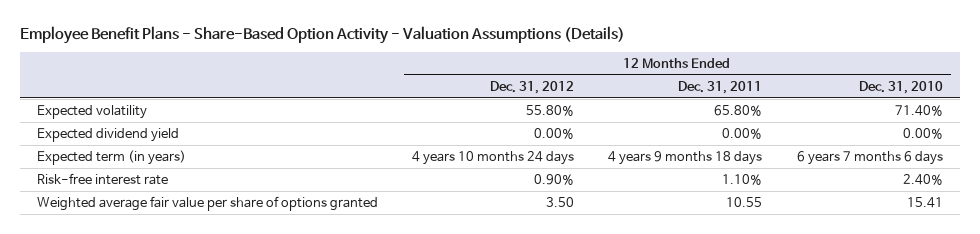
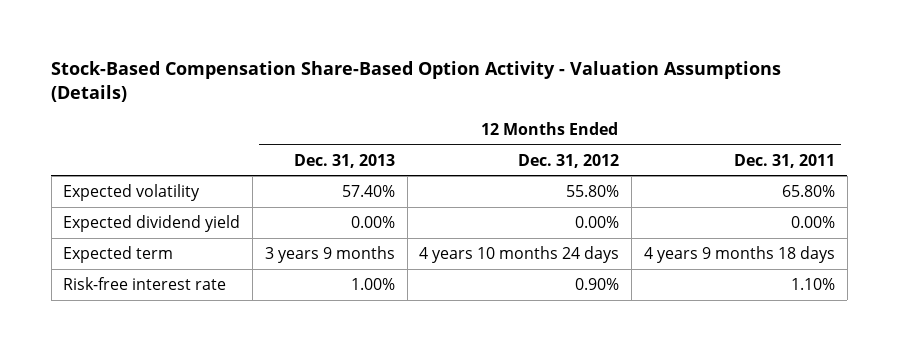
- Employee Benefit Plans - Share-Based Option Activity - Valuation Assumptions (Details)
+ Stock-Based Compensation Share-Based Option Activity - Valuation Assumptions (Details)
- | 12 Months Ended Dec. 31, 2012 | 12 Months Ended Dec. 31, 2011 | 12 Months Ended Dec. 31, 2010
+ | 12 Months Ended Dec. 31, 2013 | 12 Months Ended Dec. 31, 2012 | 12 Months Ended Dec. 31, 2011
- Expected term (in years) | 4 years 10 months 24 days | 4 years 9 months 18 days | 6 years 7 months 6 days
+ Expected term | 3 years 9 months | 4 years 10 months 24 days | 4 years 9 months 18 days
- Weighted average fair value per share of options granted | 3.50 | 10.55 | 15.41

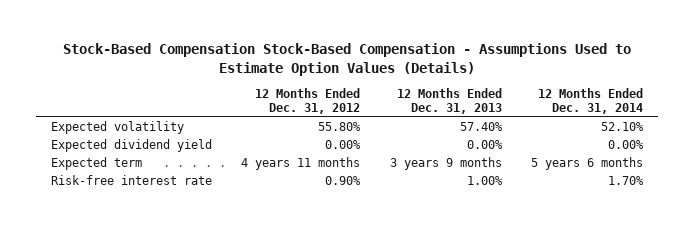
- Stock-Based Compensation Share-Based Option Activity - Valuation Assumptions (Details)
+ Stock-Based Compensation Stock-Based Compensation - Assumptions Used to Estimate Option Values (Details)
- | 12 Months Ended Dec. 31, 2013 | 12 Months Ended Dec. 31, 2012 | 12 Months Ended Dec. 31, 2011
+ | 12 Months Ended Dec. 31, 2012 | 12 Months Ended Dec. 31, 2013 | 12 Months Ended Dec. 31, 2014
- Expected term | 3 years 9 months | 4 years 10 months 24 days | 4 years 9 months 18 days
+ Expected term | 4 years 11 months | 3 years 9 months | 5 years 6 months

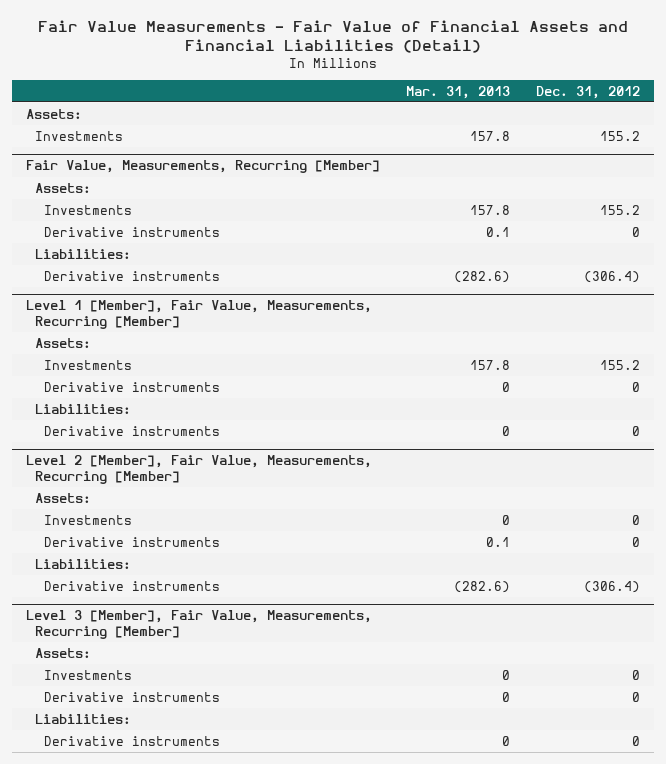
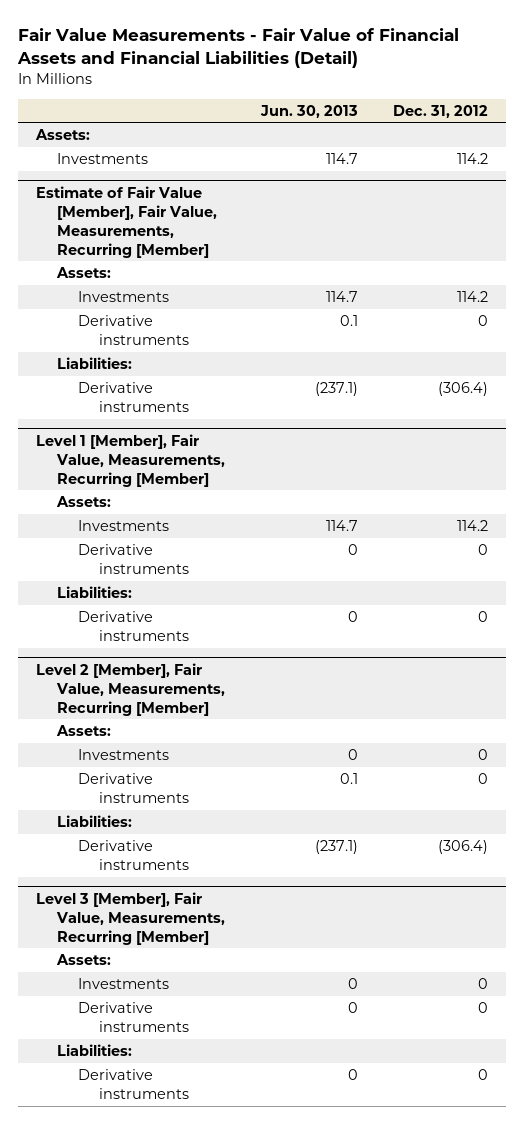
- | Mar. 31, 2013 | Dec. 31, 2012
+ | Jun. 30, 2013 | Dec. 31, 2012
- Investments | 157.8 | 155.2
- Fair Value, Measurements, Recurring [Member]
+ Investments | 114.7 | 114.2
+ Estimate of Fair Value [Member], Fair Value, Measurements, Recurring [Member]
- Investments | 157.8 | 155.2
+ Investments | 114.7 | 114.2
@ Level 1 [Member], Fair Value, Measurements, Recurring [Member]
- Investments | 157.8 | 155.2
+ Investments | 114.7 | 114.2

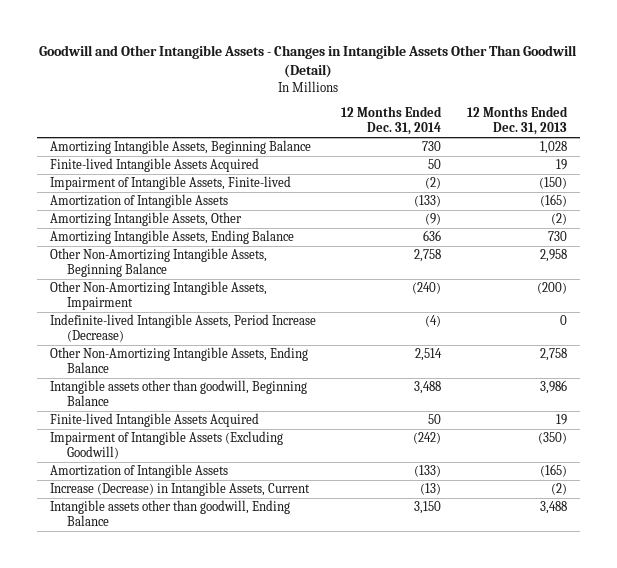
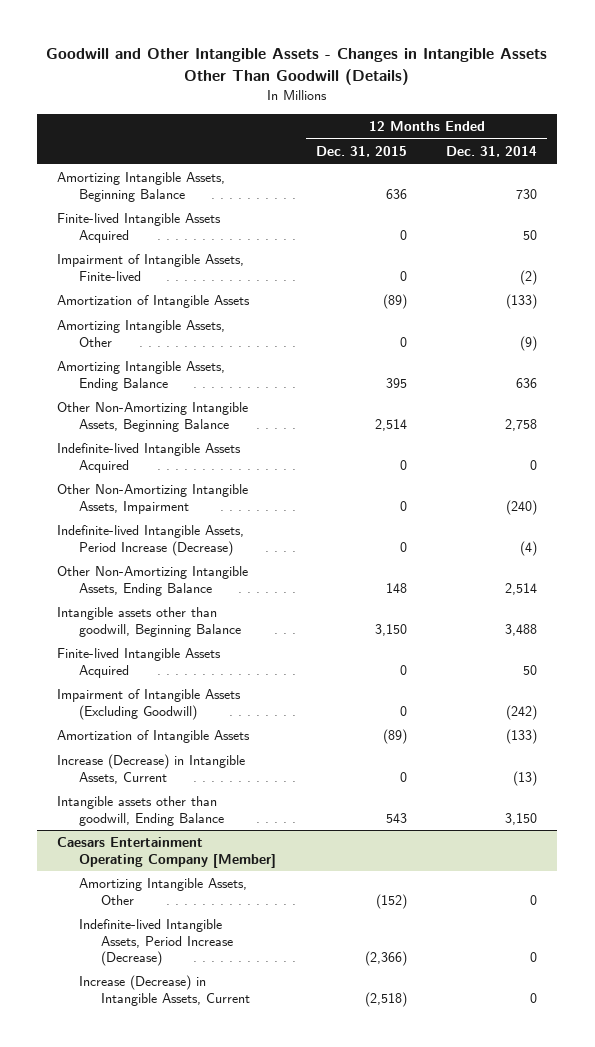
- Goodwill and Other Intangible Assets - Changes in Intangible Assets Other Than Goodwill (Detail)
+ Goodwill and Other Intangible Assets - Changes in Intangible Assets Other Than Goodwill (Details)
- | 12 Months Ended Dec. 31, 2014 | 12 Months Ended Dec. 31, 2013
+ | 12 Months Ended Dec. 31, 2015 | 12 Months Ended Dec. 31, 2014
+ Indefinite-lived Intangible Assets Acquired | 0 | 0
+ Caesars Entertainment Operating Company [Member]
+ Amortizing Intangible Assets, Other | (152) | 0
+ Indefinite-lived Intangible Assets, Period Increase (Decrease) | (2,366) | 0
+ Increase (Decrease) in Intangible Assets, Current | (2,518) | 0

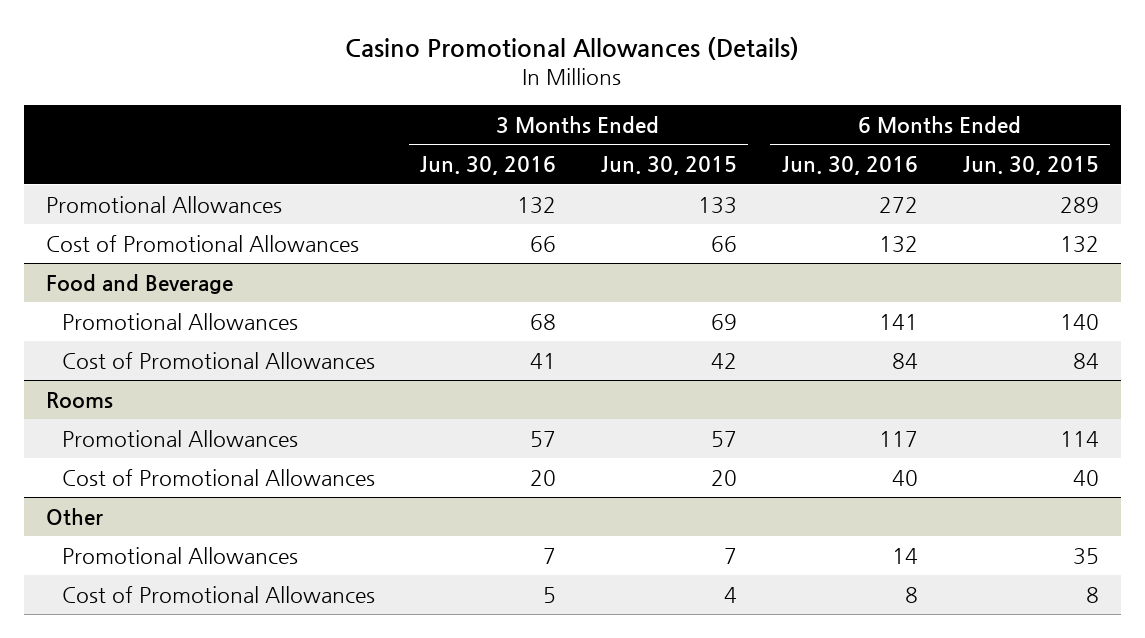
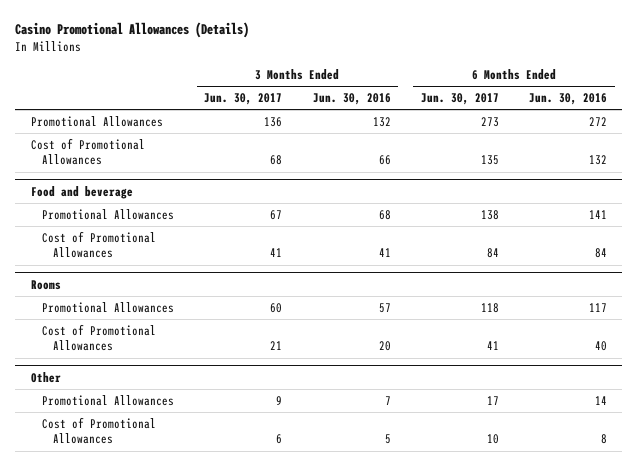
- | 3 Months Ended Jun. 30, 2016 | 3 Months Ended Jun. 30, 2015 | 6 Months Ended Jun. 30, 2016 | 6 Months Ended Jun. 30, 2015
+ | 3 Months Ended Jun. 30, 2017 | 3 Months Ended Jun. 30, 2016 | 6 Months Ended Jun. 30, 2017 | 6 Months Ended Jun. 30, 2016
- Food and Beverage
+ Food and beverage

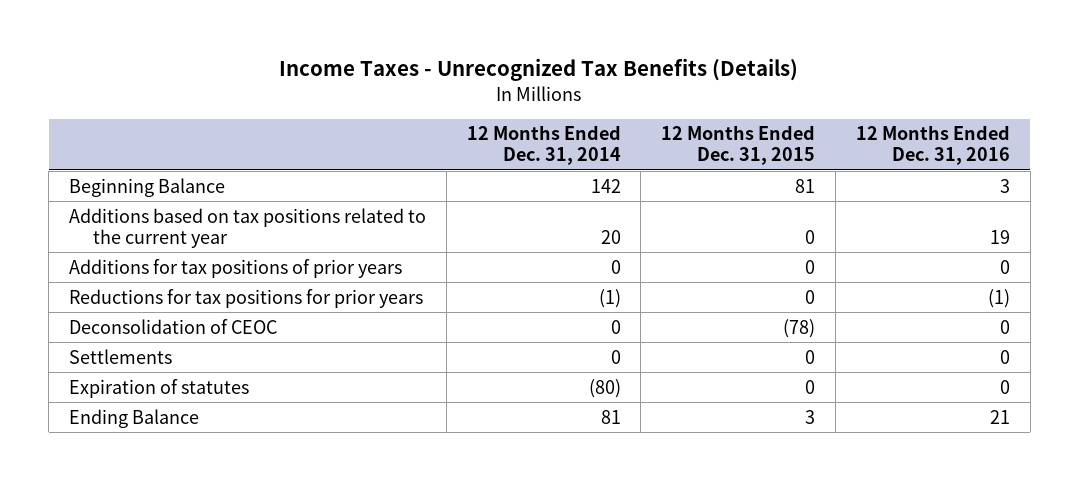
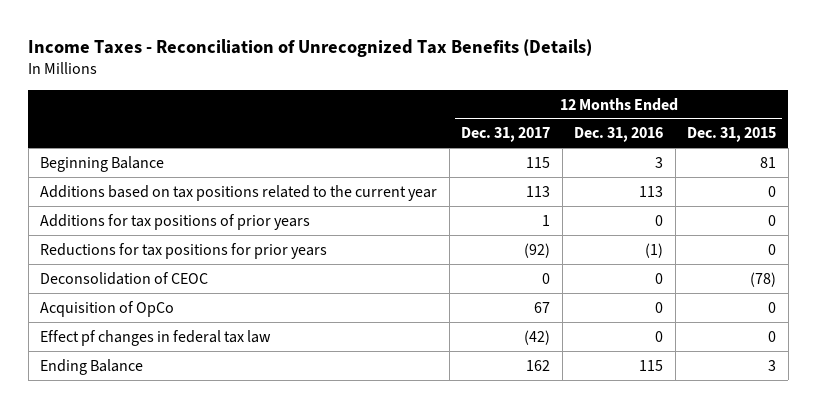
- Income Taxes - Unrecognized Tax Benefits (Details)
+ Income Taxes - Reconciliation of Unrecognized Tax Benefits (Details)
- | 12 Months Ended Dec. 31, 2014 | 12 Months Ended Dec. 31, 2015 | 12 Months Ended Dec. 31, 2016
+ | 12 Months Ended Dec. 31, 2017 | 12 Months Ended Dec. 31, 2016 | 12 Months Ended Dec. 31, 2015
- Additions based on tax positions related to the current year | 20 | 0 | 19
+ Additions based on tax positions related to the current year | 113 | 113 | 0
- Settlements | 0 | 0 | 0
- Expiration of statutes | (80) | 0 | 0
- Ending Balance | 81 | 3 | 21
+ Acquisition of OpCo | 67 | 0 | 0
+ Effect pf changes in federal tax law | (42) | 0 | 0
+ Ending Balance | 162 | 115 | 3

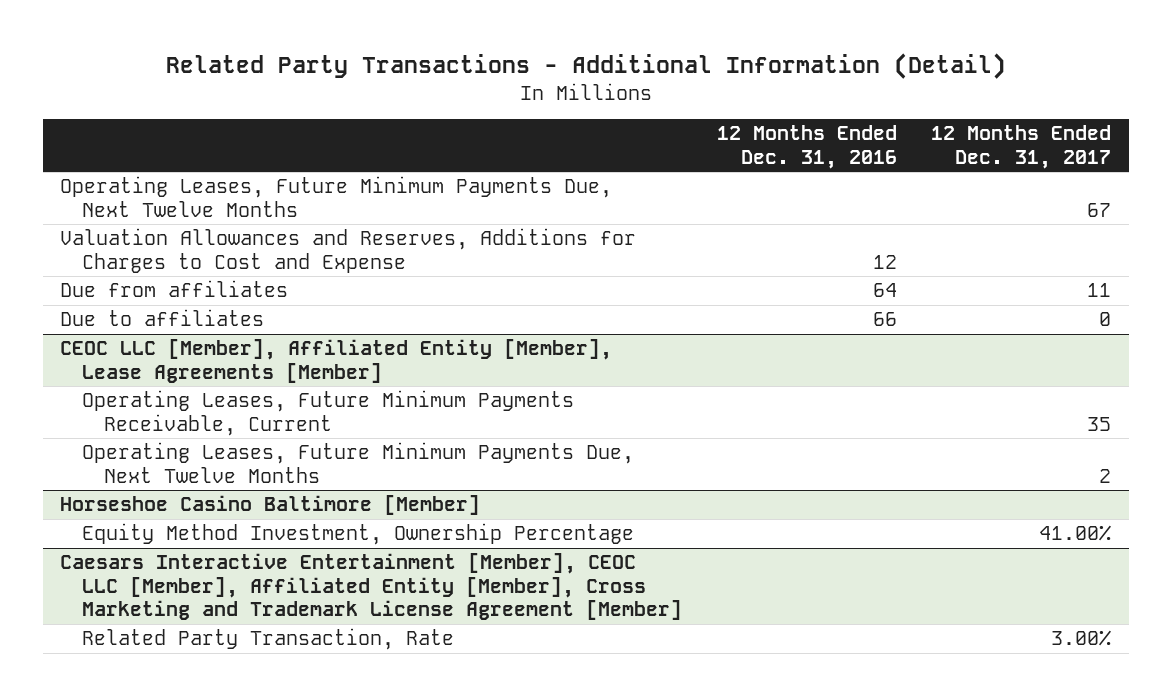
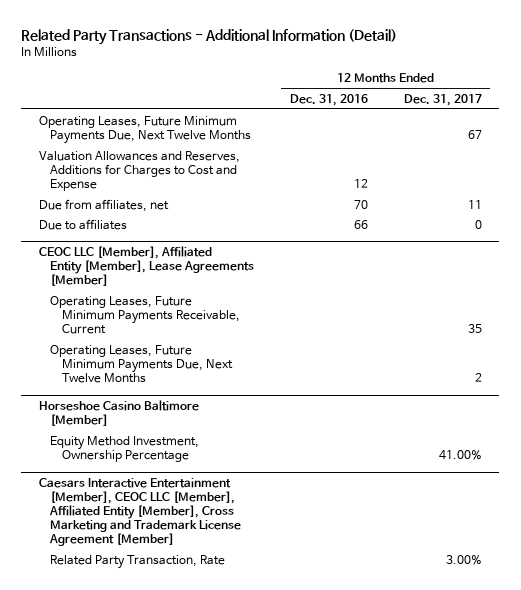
- Due from affiliates | 64 | 11
+ Due from affiliates, net | 70 | 11

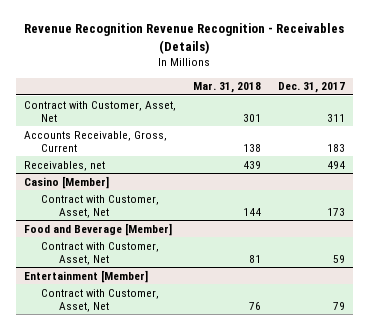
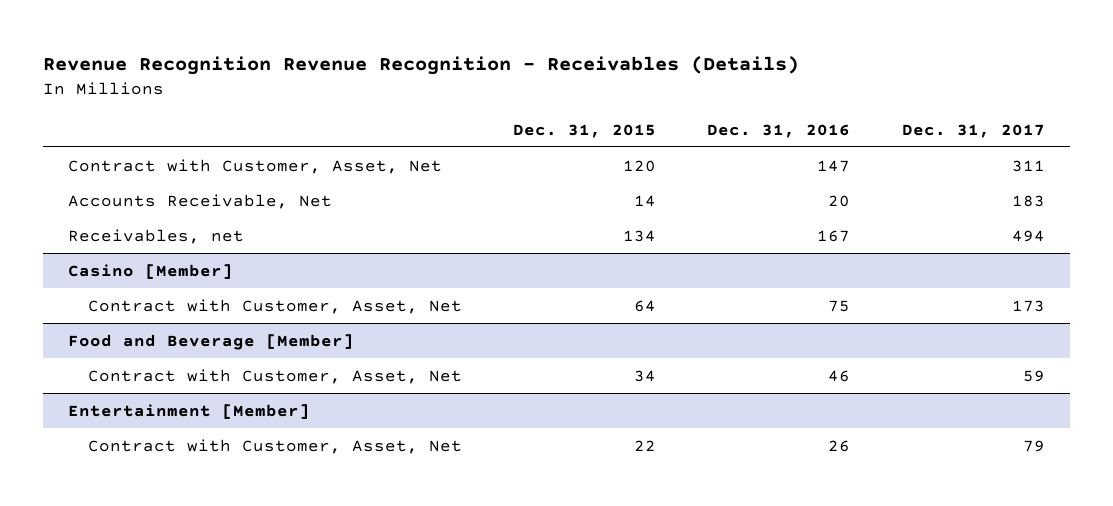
- | Mar. 31, 2018 | Dec. 31, 2017
+ | Dec. 31, 2015 | Dec. 31, 2016 | Dec. 31, 2017
- Accounts Receivable, Gross, Current | 138 | 183
+ Accounts Receivable, Net | 14 | 20 | 183

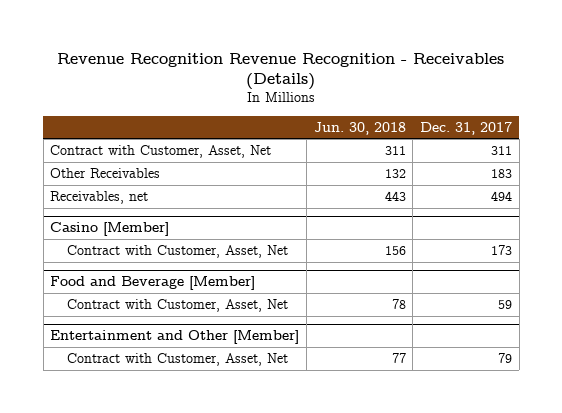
- | Dec. 31, 2015 | Dec. 31, 2016 | Dec. 31, 2017
+ | Jun. 30, 2018 | Dec. 31, 2017
- Accounts Receivable, Net | 14 | 20 | 183
+ Other Receivables | 132 | 183
- Entertainment [Member]
+ Entertainment and Other [Member]

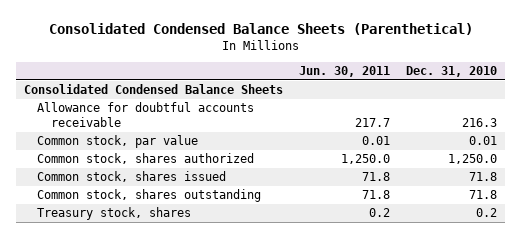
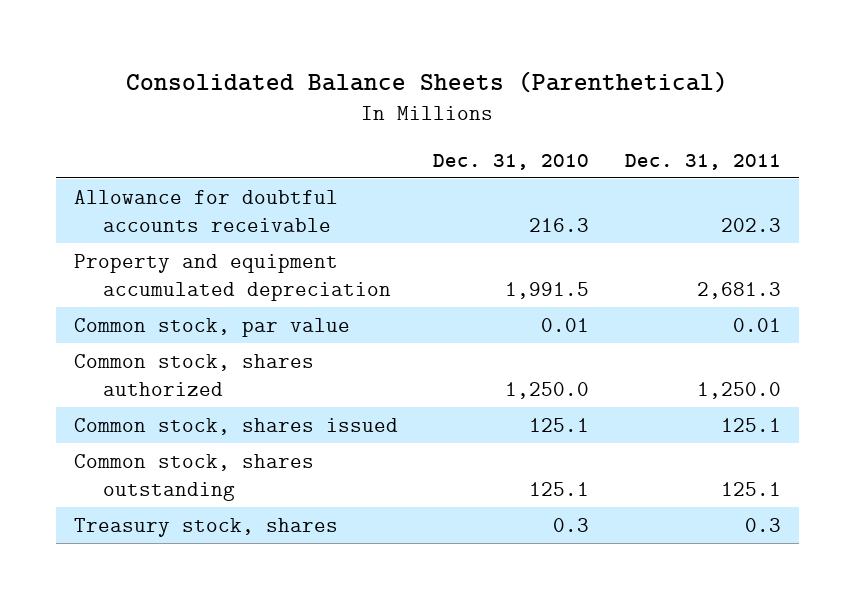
- Consolidated Condensed Balance Sheets (Parenthetical)
+ Consolidated Balance Sheets (Parenthetical)
- | Jun. 30, 2011 | Dec. 31, 2010
+ | Dec. 31, 2010 | Dec. 31, 2011
- Consolidated Condensed Balance Sheets
+ Property and equipment accumulated depreciation | 1,991.5 | 2,681.3
- Common stock, shares issued | 71.8 | 71.8
- Common stock, shares outstanding | 71.8 | 71.8
- Treasury stock, shares | 0.2 | 0.2
+ Common stock, shares issued | 125.1 | 125.1
+ Common stock, shares outstanding | 125.1 | 125.1
+ Treasury stock, shares | 0.3 | 0.3

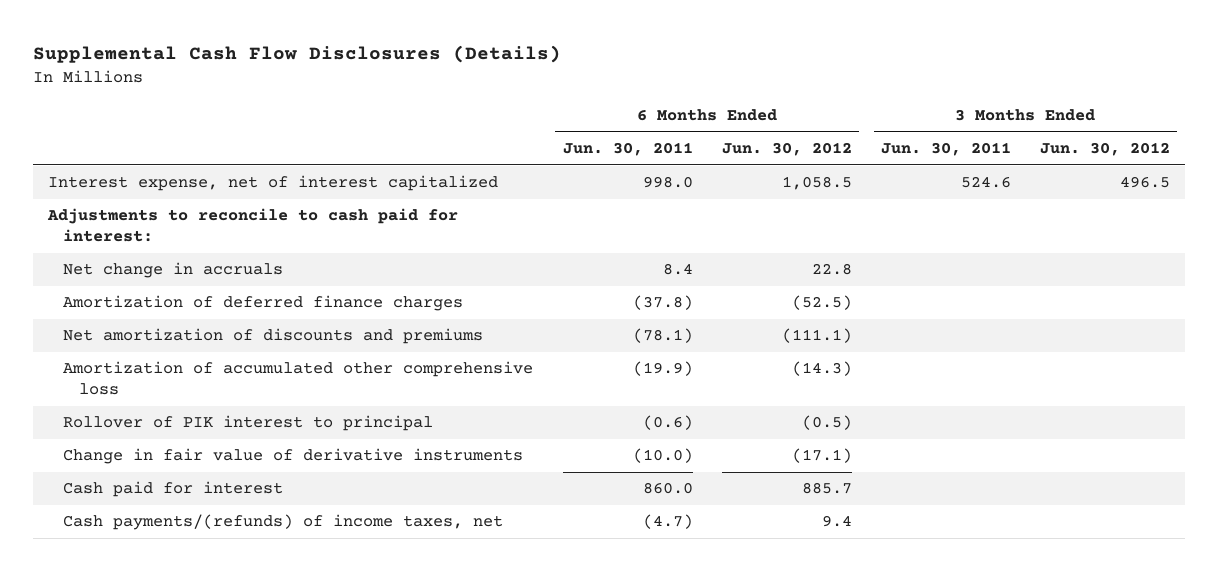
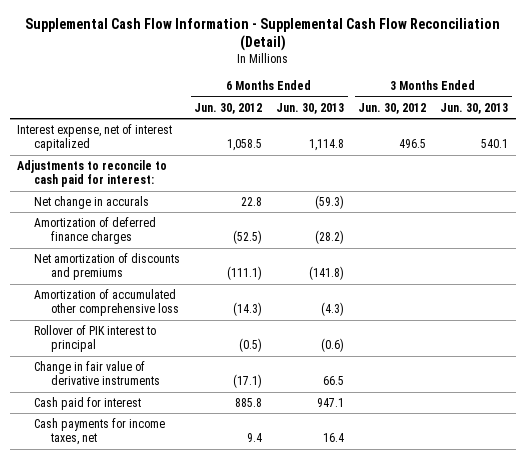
- Supplemental Cash Flow Disclosures (Details)
+ Supplemental Cash Flow Information - Supplemental Cash Flow Reconciliation (Detail)
- | 6 Months Ended Jun. 30, 2011 | 6 Months Ended Jun. 30, 2012 | 3 Months Ended Jun. 30, 2011 | 3 Months Ended Jun. 30, 2012
+ | 6 Months Ended Jun. 30, 2012 | 6 Months Ended Jun. 30, 2013 | 3 Months Ended Jun. 30, 2012 | 3 Months Ended Jun. 30, 2013
- Net change in accruals | 8.4 | 22.8 | |
+ Net change in accurals | 22.8 | (59.3) | |
- Cash paid for interest | 860.0 | 885.7 | |
- Cash payments/(refunds) of income taxes, net | (4.7) | 9.4 | |
+ Cash paid for interest | 885.8 | 947.1 | |
+ Cash payments for income taxes, net | 9.4 | 16.4 | |

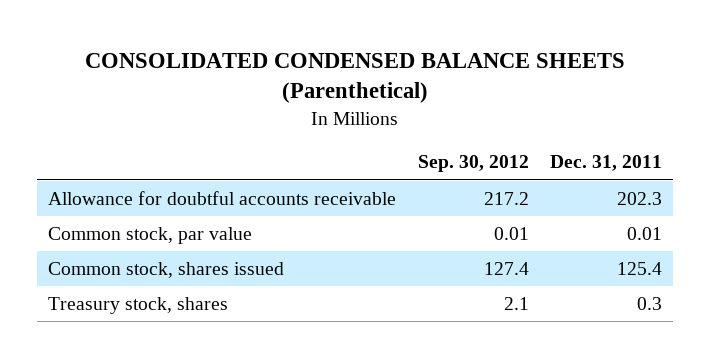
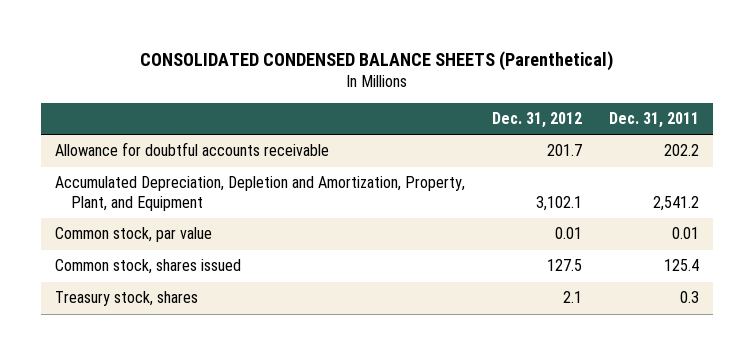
- | Sep. 30, 2012 | Dec. 31, 2011
+ | Dec. 31, 2012 | Dec. 31, 2011
- Allowance for doubtful accounts receivable | 217.2 | 202.3
+ Allowance for doubtful accounts receivable | 201.7 | 202.2
+ Accumulated Depreciation, Depletion and Amortization, Property, Plant, and Equipment | 3,102.1 | 2,541.2

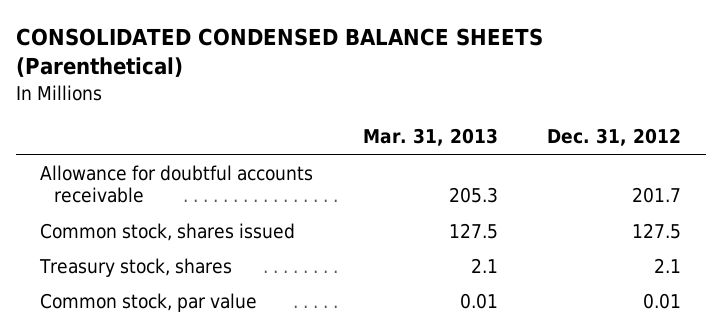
- | Dec. 31, 2012 | Dec. 31, 2011
+ | Mar. 31, 2013 | Dec. 31, 2012
- Accumulated Depreciation, Depletion and Amortization, Property, Plant, and Equipment | 3,102.1 | 2,541.2
moved down: Common stock, par value | 0.01 | 0.01

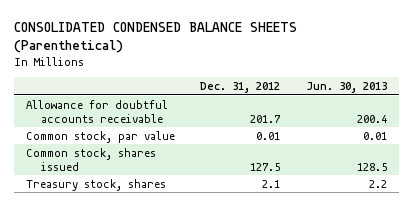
- | Mar. 31, 2013 | Dec. 31, 2012
+ | Dec. 31, 2012 | Jun. 30, 2013
moved up: Common stock, par value | 0.01 | 0.01

